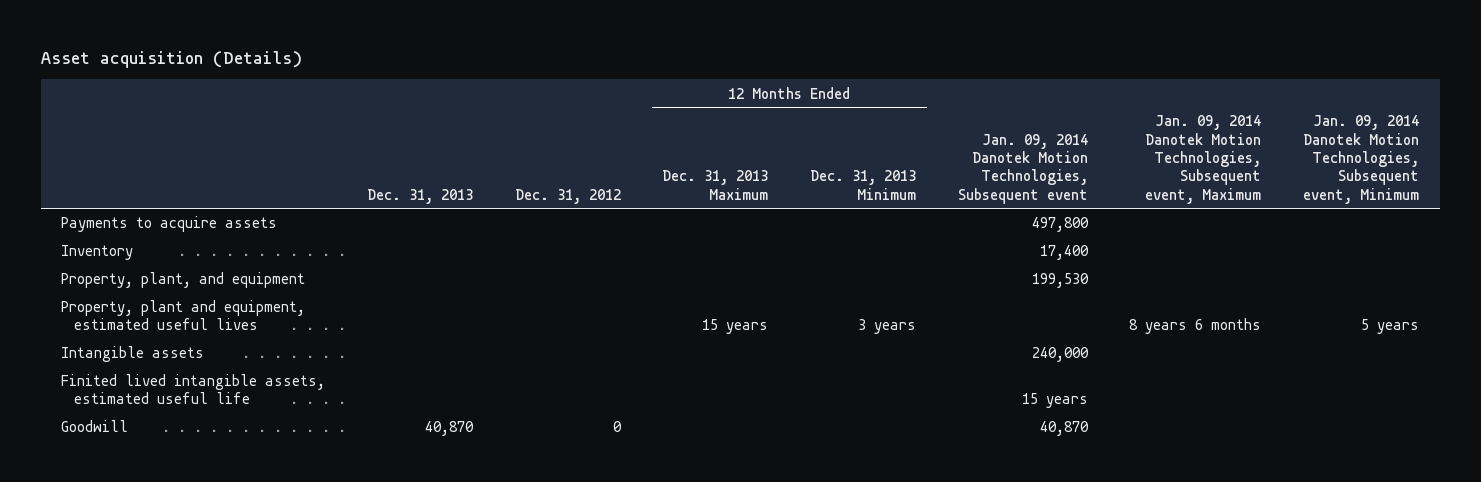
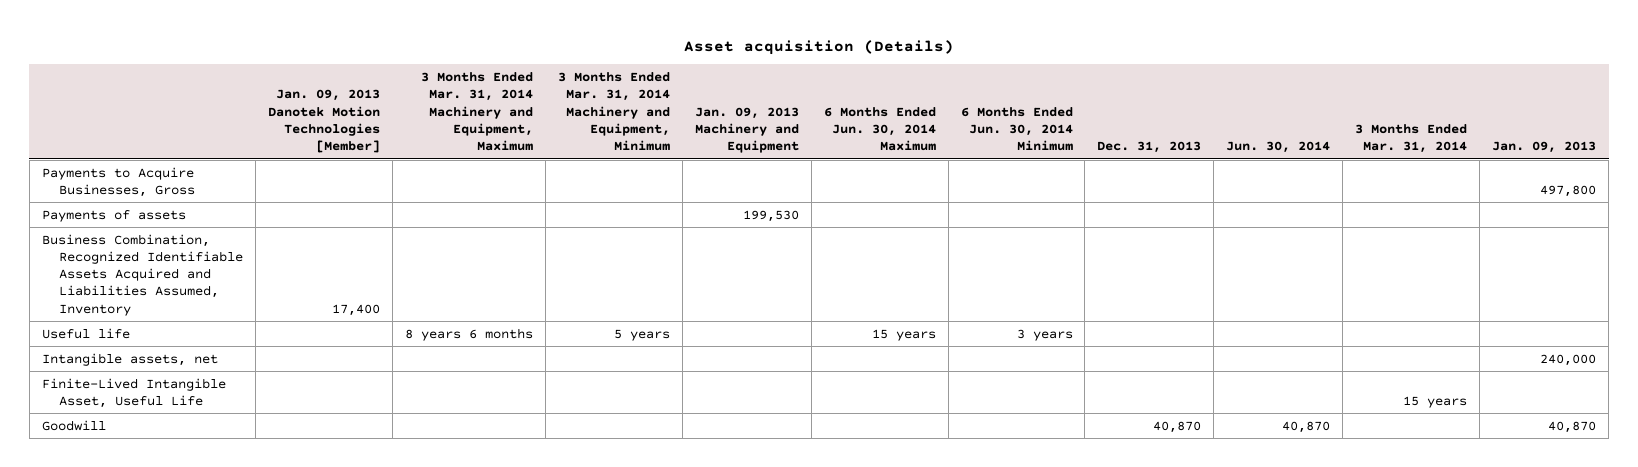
- | Dec. 31, 2013 | Dec. 31, 2012 | 12 Months Ended Dec. 31, 2013 Maximum | 12 Months Ended Dec. 31, 2013 Minimum | Jan. 09, 2014 Danotek Motion Technologies, Subsequent event | Jan. 09, 2014 Danotek Motion Technologies, Subsequent event, Maximum | Jan. 09, 2014 Danotek Motion Technologies, Subsequent event, Minimum
+ | Jan. 09, 2013 Danotek Motion Technologies [Member] | 3 Months Ended Mar. 31, 2014 Machinery and Equipment, Maximum | 3 Months Ended Mar. 31, 2014 Machinery and Equipment, Minimum | Jan. 09, 2013 Machinery and Equipment | 6 Months Ended Jun. 30, 2014 Maximum | 6 Months Ended Jun. 30, 2014 Minimum | Dec. 31, 2013 | Jun. 30, 2014 | 3 Months Ended Mar. 31, 2014 | Jan. 09, 2013
- Payments to acquire assets | | | | | 497,800 | |
- Inventory | | | | | 17,400 | |
- Property, plant, and equipment | | | | | 199,530 | |
- Property, plant and equipment, estimated useful lives | | | 15 years | 3 years | | 8 years 6 months | 5 years
- Intangible assets | | | | | 240,000 | |
- Finited lived intangible assets, estimated useful life | | | | | 15 years | |
+ Payments to Acquire Businesses, Gross | | | | | | | | | | 497,800
+ Payments of assets | | | | 199,530 | | | | | |
+ Business Combination, Recognized Identifiable Assets Acquired and Liabilities Assumed, Inventory | 17,400 | | | | | | | | |
+ Useful life | | 8 years 6 months | 5 years | | 15 years | 3 years | | | |
+ Intangible assets, net | | | | | | | | | | 240,000
+ Finite-Lived Intangible Asset, Useful Life | | | | | | | | | 15 years |

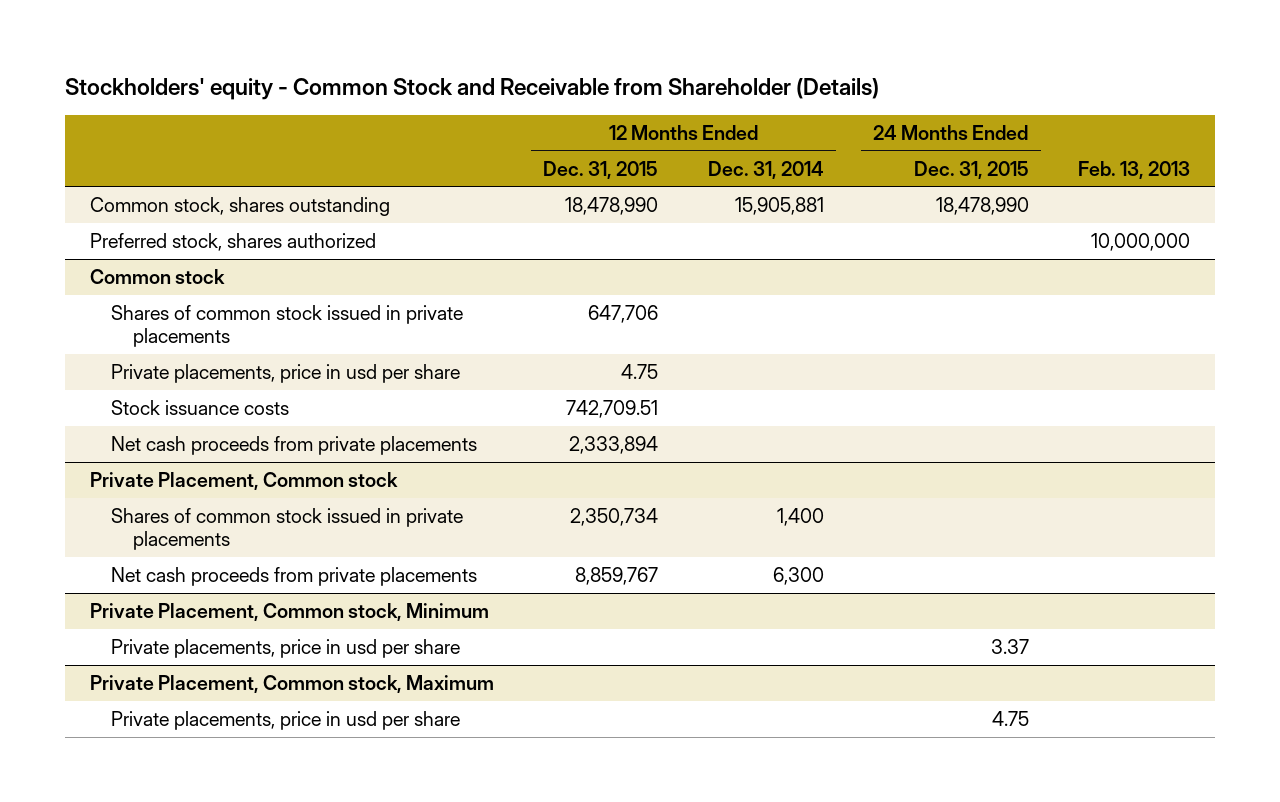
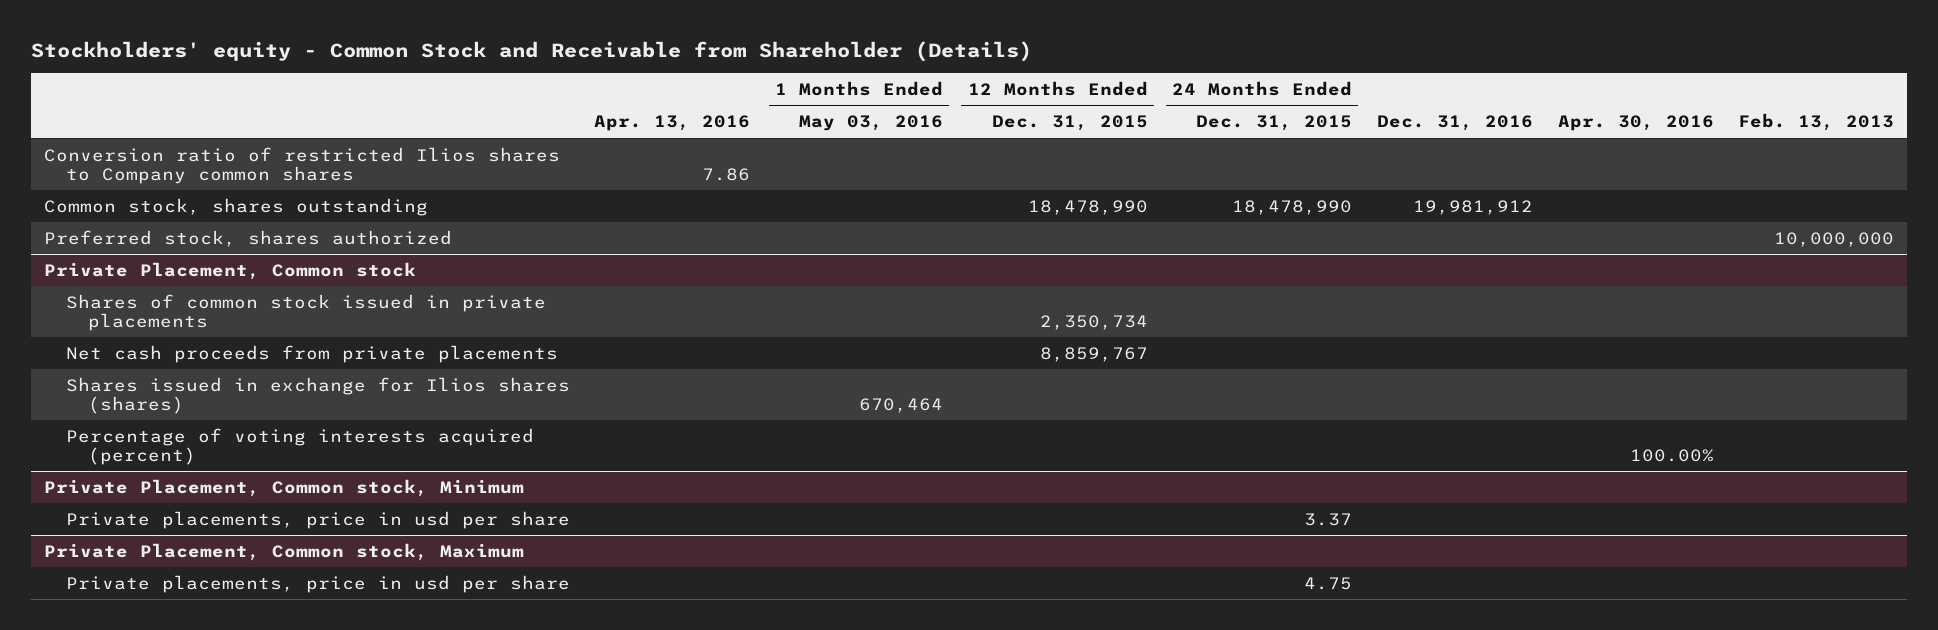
- | 12 Months Ended Dec. 31, 2015 | 12 Months Ended Dec. 31, 2014 | 24 Months Ended Dec. 31, 2015 | Feb. 13, 2013
+ | Apr. 13, 2016 | 1 Months Ended May 03, 2016 | 12 Months Ended Dec. 31, 2015 | 24 Months Ended Dec. 31, 2015 | Dec. 31, 2016 | Apr. 30, 2016 | Feb. 13, 2013
+ Conversion ratio of restricted Ilios shares to Company common shares | 7.86 | | | | | |
- Common stock
- Shares of common stock issued in private placements | 647,706 | | |
- Private placements, price in usd per share | 4.75 | | |
- Stock issuance costs | 742,709.51 | | |
- Net cash proceeds from private placements | 2,333,894 | | |
@ Private Placement, Common stock
+ Shares issued in exchange for Ilios shares (shares) | | 670,464 | | | | |
+ Percentage of voting interests acquired (percent) | | | | | | 100.00% |

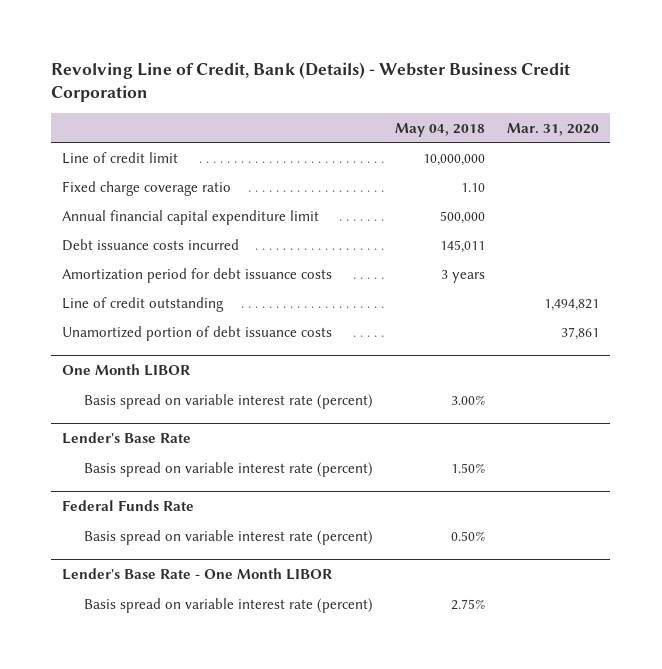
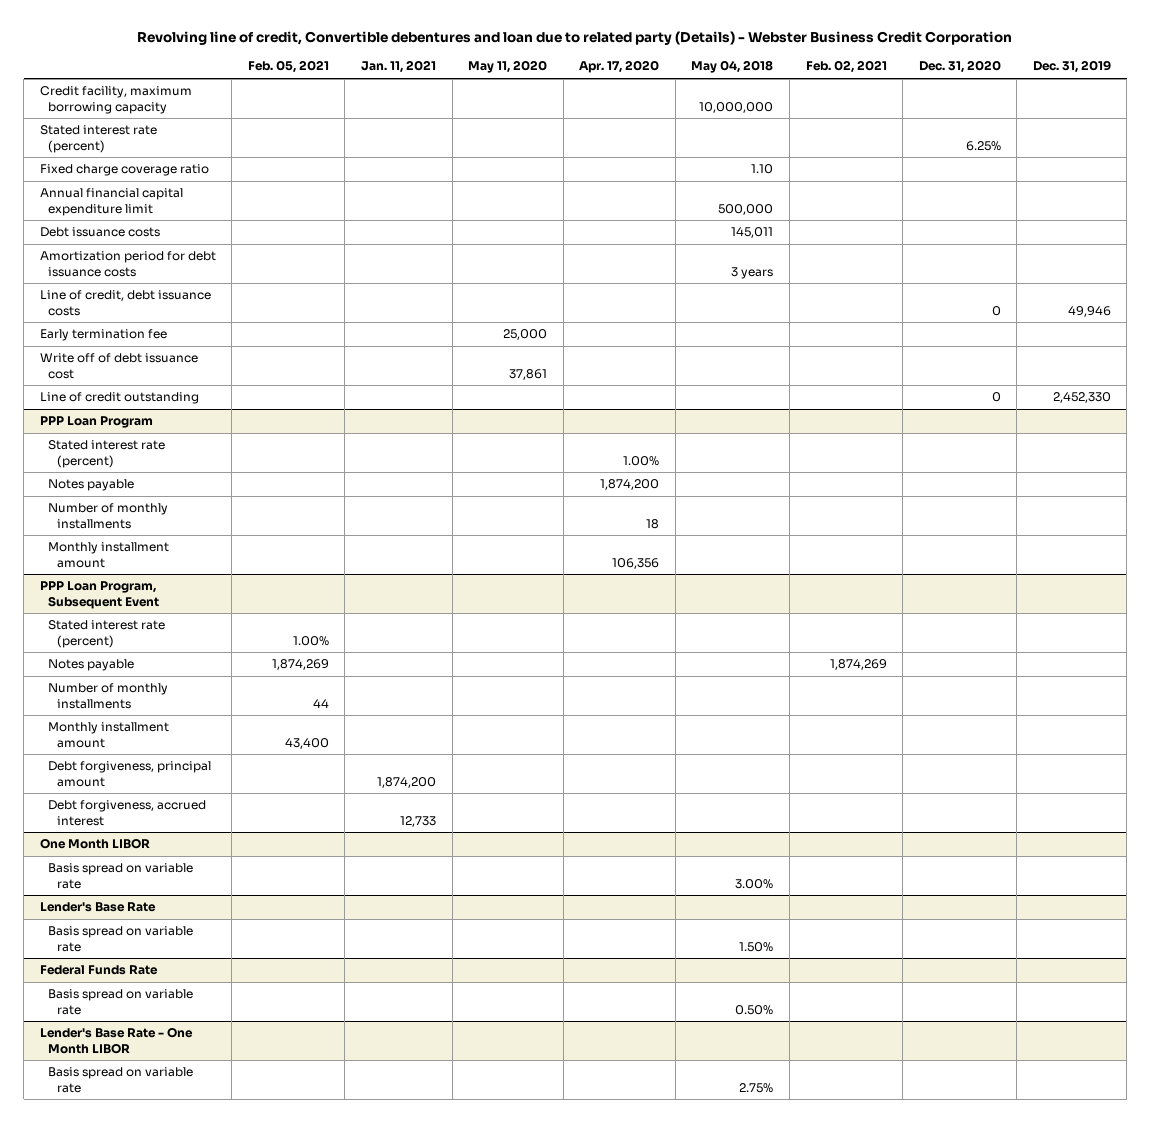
- Revolving Line of Credit, Bank (Details) - Webster Business Credit Corporation
+ Revolving line of credit, Convertible debentures and loan due to related party (Details) - Webster Business Credit Corporation
- | May 04, 2018 | Mar. 31, 2020
+ | Feb. 05, 2021 | Jan. 11, 2021 | May 11, 2020 | Apr. 17, 2020 | May 04, 2018 | Feb. 02, 2021 | Dec. 31, 2020 | Dec. 31, 2019
- Line of credit limit | 10,000,000 |
+ Credit facility, maximum borrowing capacity | | | | | 10,000,000 | | |
+ Stated interest rate (percent) | | | | | | | 6.25% |
- Debt issuance costs incurred | 145,011 |
+ Debt issuance costs | | | | | 145,011 | | |
+ Line of credit, debt issuance costs | | | | | | | 0 | 49,946
+ Early termination fee | | | 25,000 | | | | |
+ Write off of debt issuance cost | | | 37,861 | | | | |
- Unamortized portion of debt issuance costs | | 37,861
+ PPP Loan Program
+ Stated interest rate (percent) | | | | 1.00% | | | |
+ Notes payable | | | | 1,874,200 | | | |
+ Number of monthly installments | | | | 18 | | | |
+ Monthly installment amount | | | | 106,356 | | | |
+ PPP Loan Program, Subsequent Event
+ Stated interest rate (percent) | 1.00% | | | | | | |
+ Notes payable | 1,874,269 | | | | | 1,874,269 | |
+ Number of monthly installments | 44 | | | | | | |
+ Monthly installment amount | 43,400 | | | | | | |
+ Debt forgiveness, principal amount | | 1,874,200 | | | | | |
+ Debt forgiveness, accrued interest | | 12,733 | | | | | |
@ One Month LIBOR
- Basis spread on variable interest rate (percent) | 3.00% |
+ Basis spread on variable rate | | | | | 3.00% | | |
@ Lender's Base Rate
- Basis spread on variable interest rate (percent) | 1.50% |
+ Basis spread on variable rate | | | | | 1.50% | | |
@ Federal Funds Rate
- Basis spread on variable interest rate (percent) | 0.50% |
+ Basis spread on variable rate | | | | | 0.50% | | |
@ Lender's Base Rate - One Month LIBOR
- Basis spread on variable interest rate (percent) | 2.75% |
+ Basis spread on variable rate | | | | | 2.75% | | |

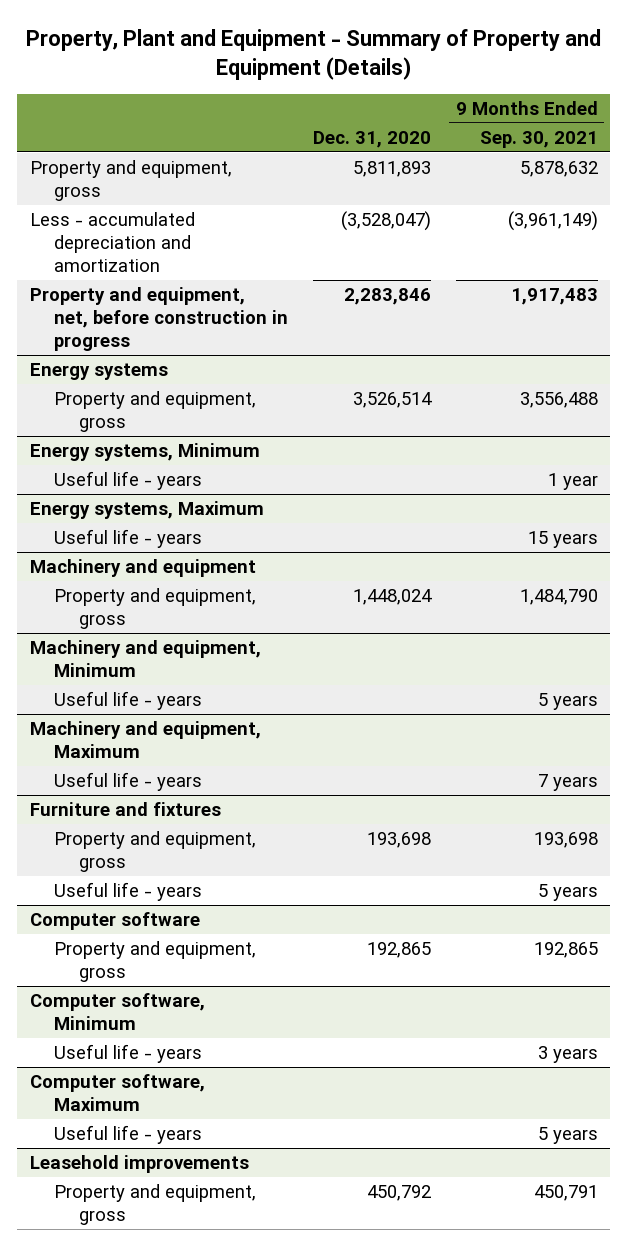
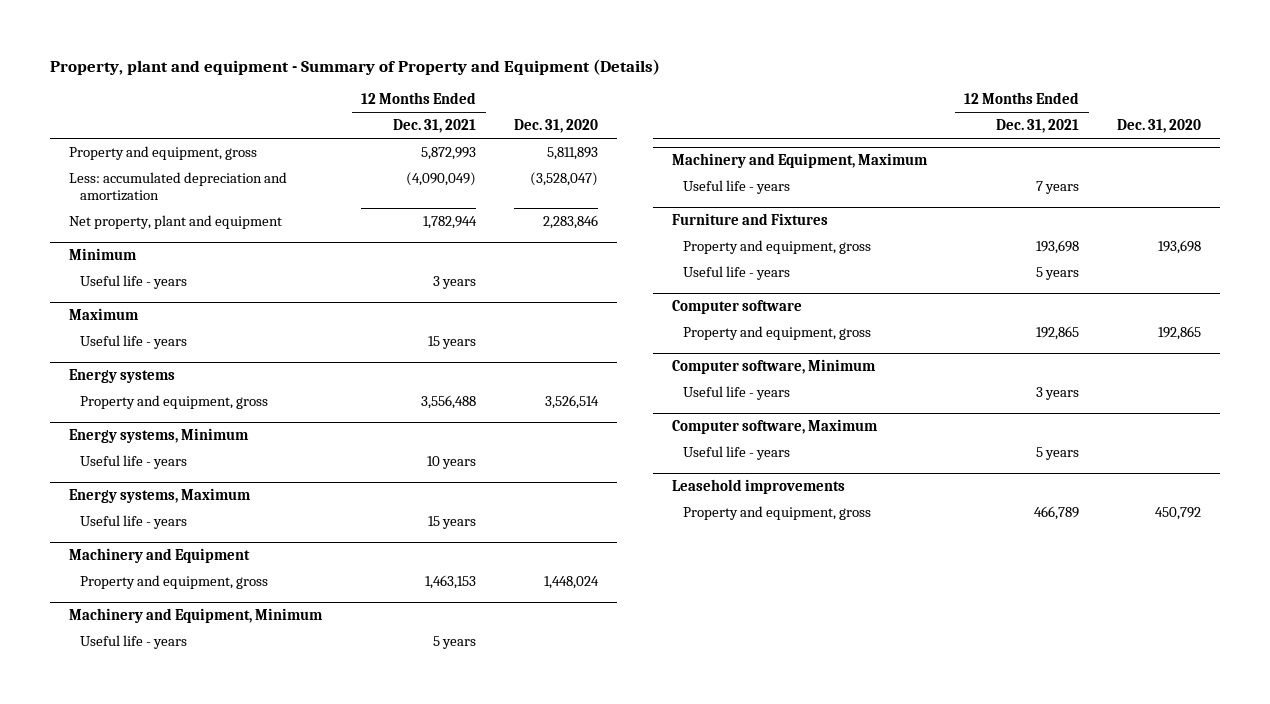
- Property, Plant and Equipment - Summary of Property and Equipment (Details)
+ Property, plant and equipment - Summary of Property and Equipment (Details)
- | Dec. 31, 2020 | 9 Months Ended Sep. 30, 2021
+ | 12 Months Ended Dec. 31, 2021 | Dec. 31, 2020
- Less - accumulated depreciation and amortization | (3,528,047) | (3,961,149)
- Property and equipment, net, before construction in progress | 2,283,846 | 1,917,483
+ Less: accumulated depreciation and amortization | (4,090,049) | (3,528,047)
+ Net property, plant and equipment | 1,782,944 | 2,283,846
+ Minimum
+ Useful life - years | 3 years |
+ Maximum
+ Useful life - years | 15 years |
- Machinery and equipment
+ Machinery and Equipment
- Machinery and equipment, Minimum
+ Machinery and Equipment, Minimum
- Machinery and equipment, Maximum
+ Machinery and Equipment, Maximum
- Furniture and fixtures
+ Furniture and Fixtures

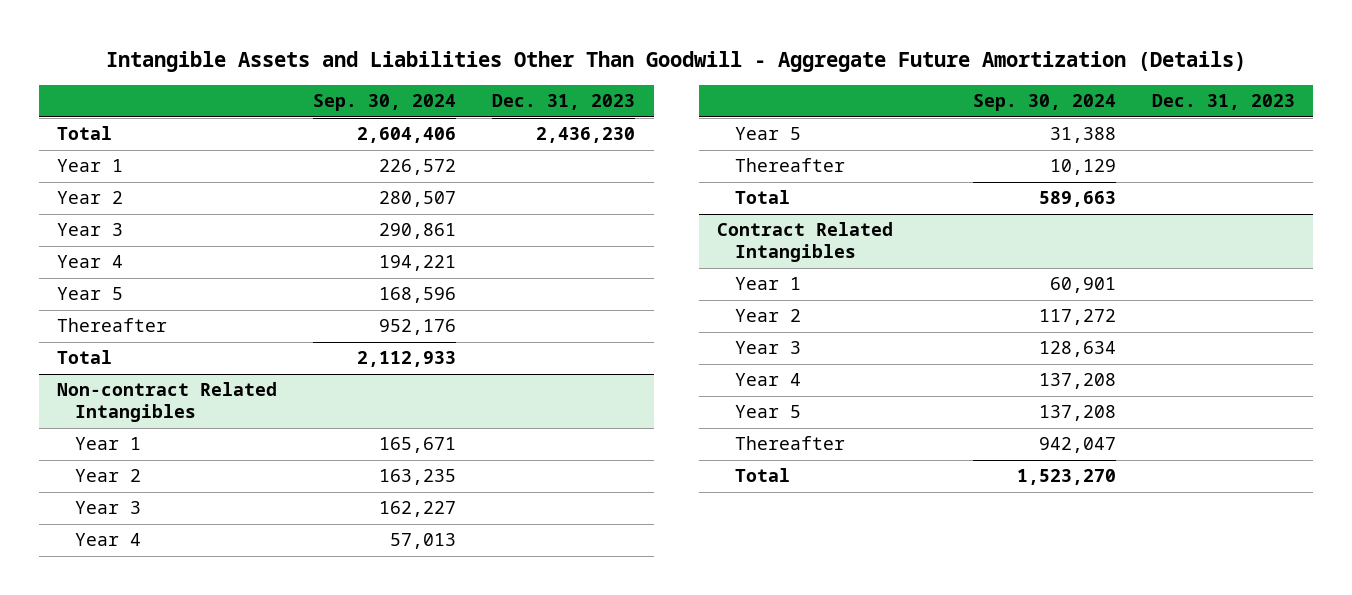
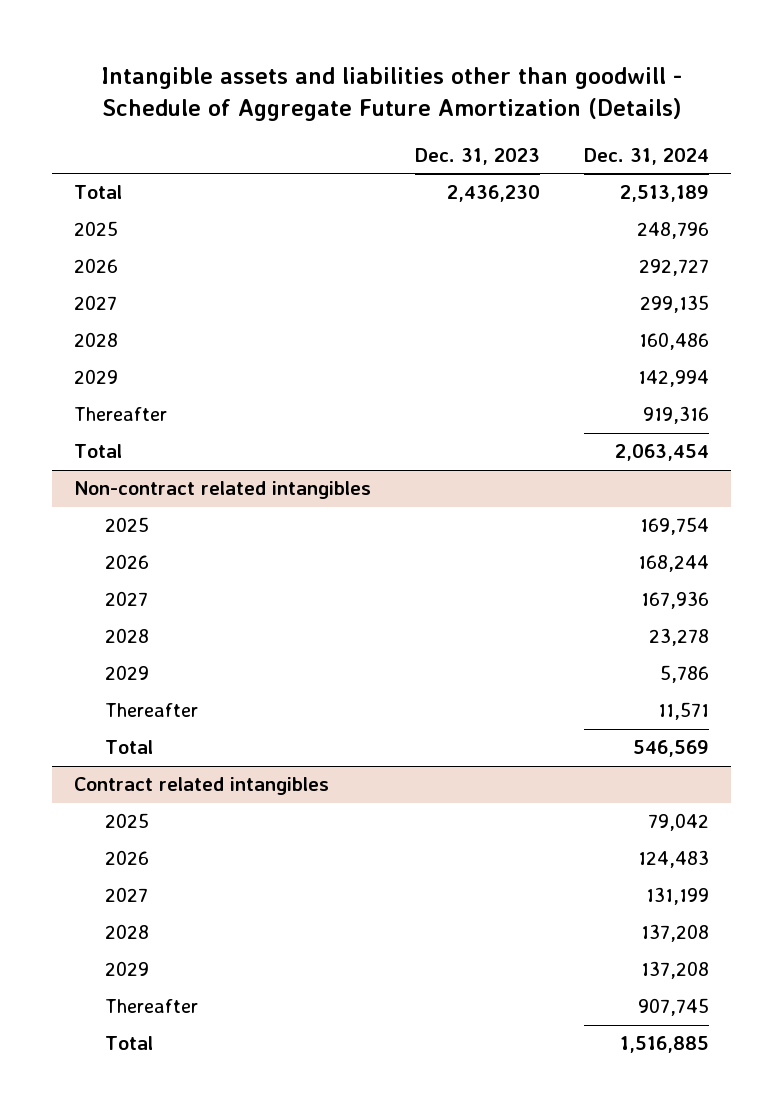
- Intangible Assets and Liabilities Other Than Goodwill - Aggregate Future Amortization (Details)
+ Intangible assets and liabilities other than goodwill - Schedule of Aggregate Future Amortization (Details)
- | Sep. 30, 2024 | Dec. 31, 2023
+ | Dec. 31, 2023 | Dec. 31, 2024
- Year 1 | 226,572 |
- Year 2 | 280,507 |
- Year 3 | 290,861 |
- Year 4 | 194,221 |
- Year 5 | 168,596 |
+ 2025 | | 248,796
+ 2026 | | 292,727
+ 2027 | | 299,135
+ 2028 | | 160,486
+ 2029 | | 142,994
- Non-contract Related Intangibles
- Year 1 | 165,671 |
- Year 2 | 163,235 |
- Year 3 | 162,227 |
- Year 4 | 57,013 |
- Year 5 | 31,388 |
+ Non-contract related intangibles
+ 2025 | | 169,754
+ 2026 | | 168,244
+ 2027 | | 167,936
+ 2028 | | 23,278
+ 2029 | | 5,786
- Contract Related Intangibles
- Year 1 | 60,901 |
- Year 2 | 117,272 |
- Year 3 | 128,634 |
- Year 4 | 137,208 |
- Year 5 | 137,208 |
+ Contract related intangibles
+ 2025 | | 79,042
+ 2026 | | 124,483
+ 2027 | | 131,199
+ 2028 | | 137,208
+ 2029 | | 137,208

